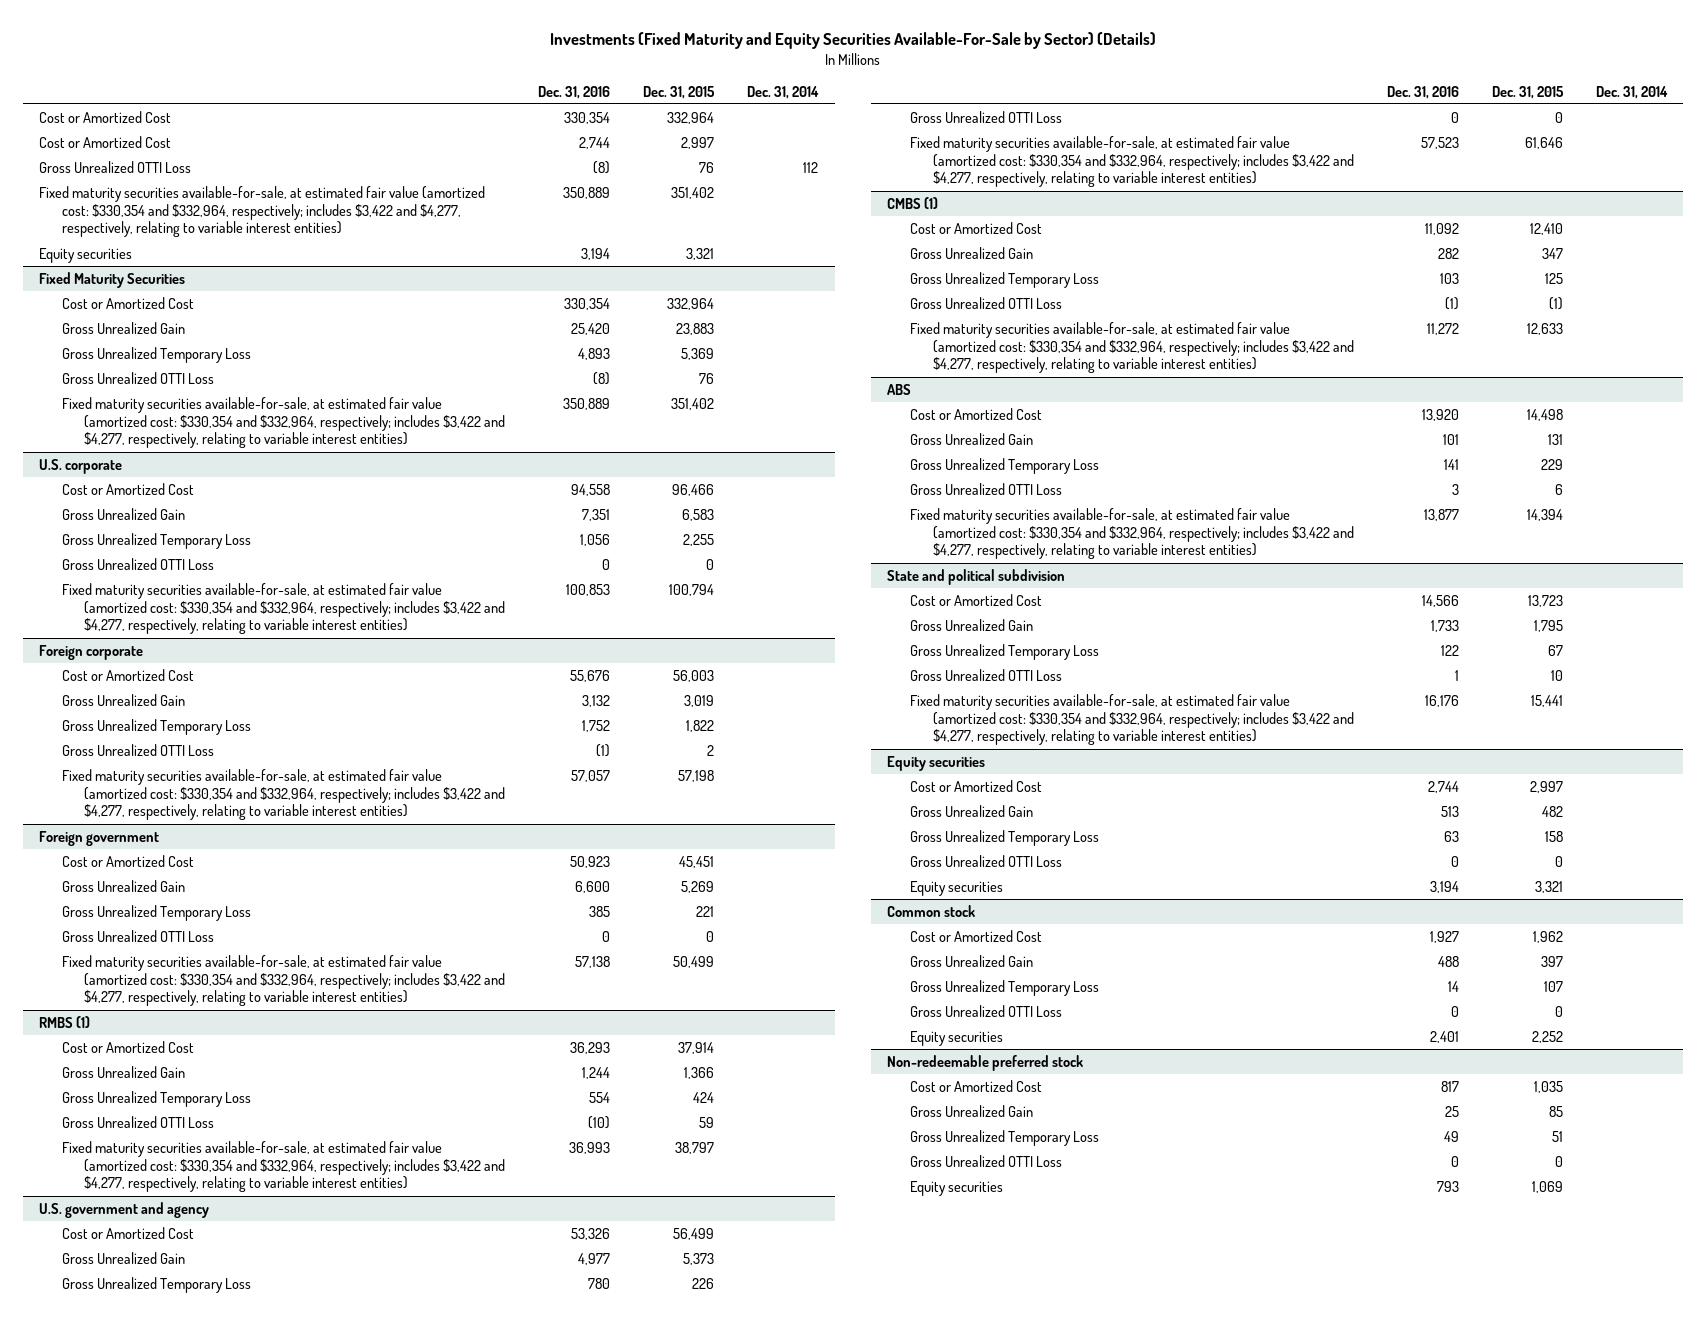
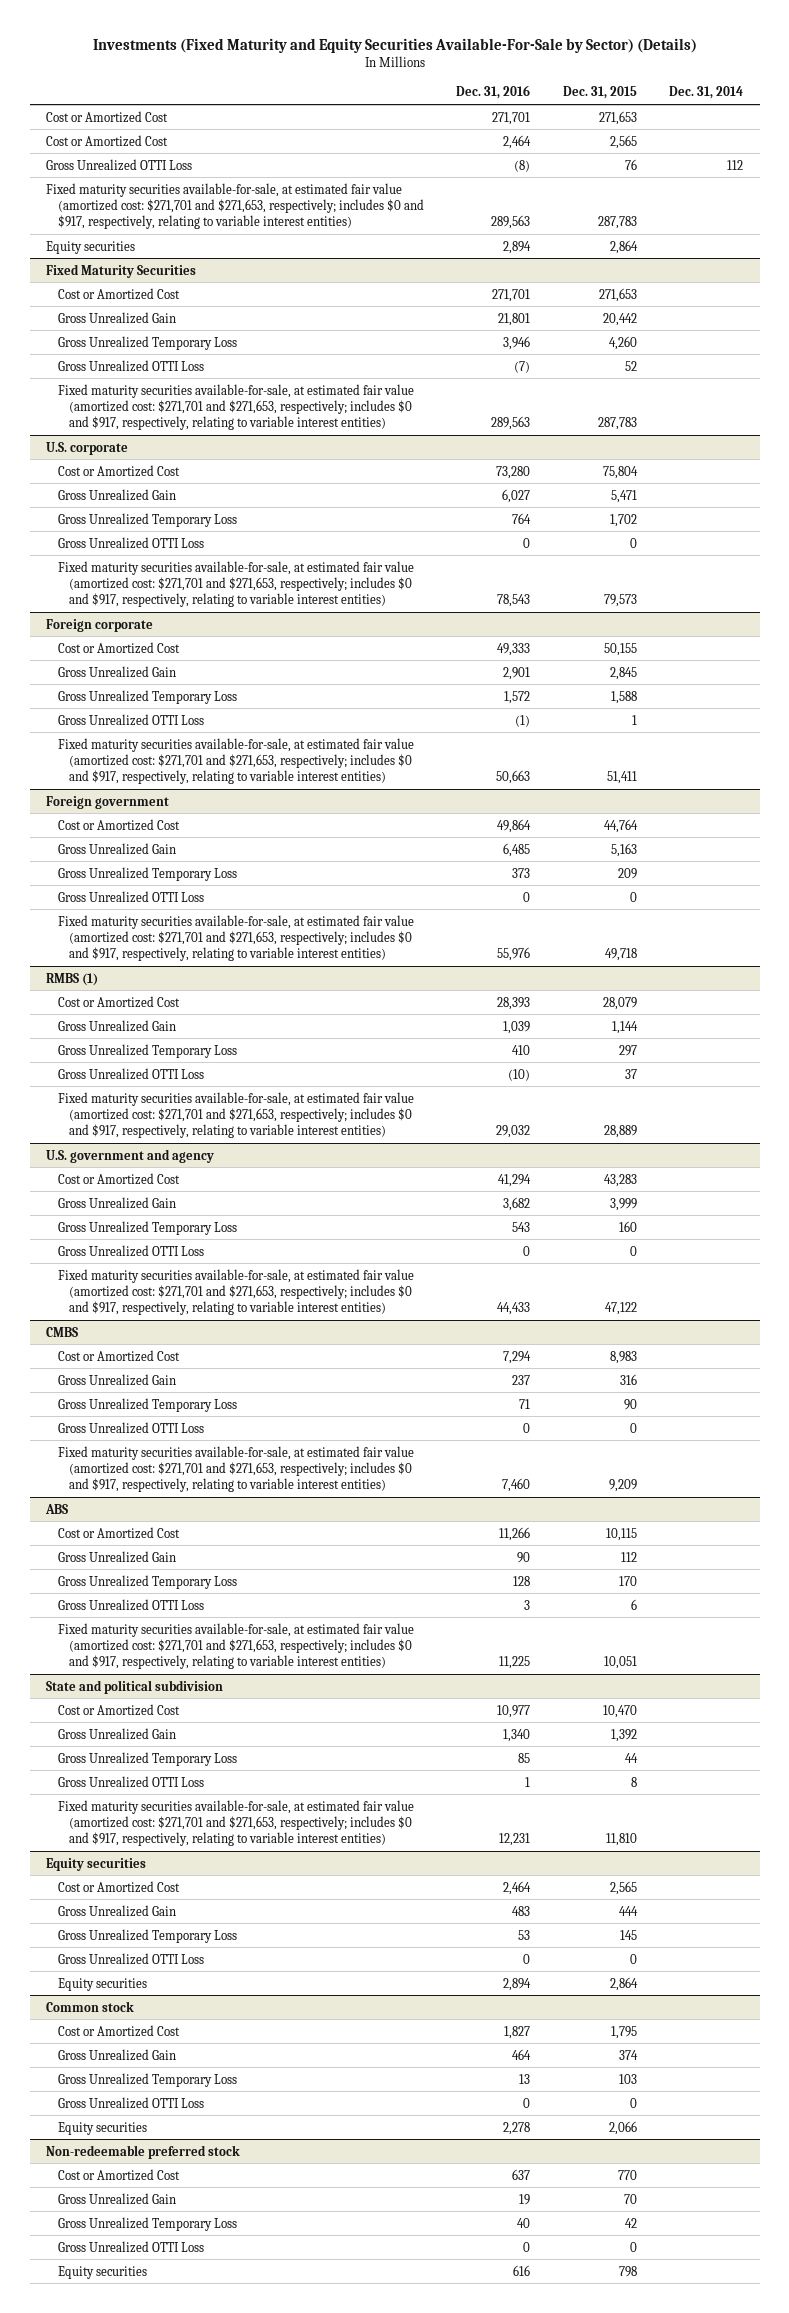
- Cost or Amortized Cost | 330,354 | 332,964 |
- Cost or Amortized Cost | 2,744 | 2,997 |
+ Cost or Amortized Cost | 271,701 | 271,653 |
+ Cost or Amortized Cost | 2,464 | 2,565 |
- Fixed maturity securities available-for-sale, at estimated fair value (amortized cost: $330,354 and $332,964, respectively; includes $3,422 and $4,277, respectively, relating to variable interest entities) | 350,889 | 351,402 |
- Equity securities | 3,194 | 3,321 |
+ Fixed maturity securities available-for-sale, at estimated fair value (amortized cost: $271,701 and $271,653, respectively; includes $0 and $917, respectively, relating to variable interest entities) | 289,563 | 287,783 |
+ Equity securities | 2,894 | 2,864 |
@ Fixed Maturity Securities
- Cost or Amortized Cost | 330,354 | 332,964 |
- Gross Unrealized Gain | 25,420 | 23,883 |
- Gross Unrealized Temporary Loss | 4,893 | 5,369 |
- Gross Unrealized OTTI Loss | (8) | 76 |
- Fixed maturity securities available-for-sale, at estimated fair value (amortized cost: $330,354 and $332,964, respectively; includes $3,422 and $4,277, respectively, relating to variable interest entities) | 350,889 | 351,402 |
+ Cost or Amortized Cost | 271,701 | 271,653 |
+ Gross Unrealized Gain | 21,801 | 20,442 |
+ Gross Unrealized Temporary Loss | 3,946 | 4,260 |
+ Gross Unrealized OTTI Loss | (7) | 52 |
+ Fixed maturity securities available-for-sale, at estimated fair value (amortized cost: $271,701 and $271,653, respectively; includes $0 and $917, respectively, relating to variable interest entities) | 289,563 | 287,783 |
@ U.S. corporate
- Cost or Amortized Cost | 94,558 | 96,466 |
- Gross Unrealized Gain | 7,351 | 6,583 |
- Gross Unrealized Temporary Loss | 1,056 | 2,255 |
+ Cost or Amortized Cost | 73,280 | 75,804 |
+ Gross Unrealized Gain | 6,027 | 5,471 |
+ Gross Unrealized Temporary Loss | 764 | 1,702 |
- Fixed maturity securities available-for-sale, at estimated fair value (amortized cost: $330,354 and $332,964, respectively; includes $3,422 and $4,277, respectively, relating to variable interest entities) | 100,853 | 100,794 |
+ Fixed maturity securities available-for-sale, at estimated fair value (amortized cost: $271,701 and $271,653, respectively; includes $0 and $917, respectively, relating to variable interest entities) | 78,543 | 79,573 |
@ Foreign corporate
- Cost or Amortized Cost | 55,676 | 56,003 |
- Gross Unrealized Gain | 3,132 | 3,019 |
- Gross Unrealized Temporary Loss | 1,752 | 1,822 |
- Gross Unrealized OTTI Loss | (1) | 2 |
- Fixed maturity securities available-for-sale, at estimated fair value (amortized cost: $330,354 and $332,964, respectively; includes $3,422 and $4,277, respectively, relating to variable interest entities) | 57,057 | 57,198 |
+ Cost or Amortized Cost | 49,333 | 50,155 |
+ Gross Unrealized Gain | 2,901 | 2,845 |
+ Gross Unrealized Temporary Loss | 1,572 | 1,588 |
+ Gross Unrealized OTTI Loss | (1) | 1 |
+ Fixed maturity securities available-for-sale, at estimated fair value (amortized cost: $271,701 and $271,653, respectively; includes $0 and $917, respectively, relating to variable interest entities) | 50,663 | 51,411 |
@ Foreign government
- Cost or Amortized Cost | 50,923 | 45,451 |
- Gross Unrealized Gain | 6,600 | 5,269 |
- Gross Unrealized Temporary Loss | 385 | 221 |
+ Cost or Amortized Cost | 49,864 | 44,764 |
+ Gross Unrealized Gain | 6,485 | 5,163 |
+ Gross Unrealized Temporary Loss | 373 | 209 |
- Fixed maturity securities available-for-sale, at estimated fair value (amortized cost: $330,354 and $332,964, respectively; includes $3,422 and $4,277, respectively, relating to variable interest entities) | 57,138 | 50,499 |
+ Fixed maturity securities available-for-sale, at estimated fair value (amortized cost: $271,701 and $271,653, respectively; includes $0 and $917, respectively, relating to variable interest entities) | 55,976 | 49,718 |
@ RMBS (1)
- Cost or Amortized Cost | 36,293 | 37,914 |
- Gross Unrealized Gain | 1,244 | 1,366 |
- Gross Unrealized Temporary Loss | 554 | 424 |
- Gross Unrealized OTTI Loss | (10) | 59 |
- Fixed maturity securities available-for-sale, at estimated fair value (amortized cost: $330,354 and $332,964, respectively; includes $3,422 and $4,277, respectively, relating to variable interest entities) | 36,993 | 38,797 |
+ Cost or Amortized Cost | 28,393 | 28,079 |
+ Gross Unrealized Gain | 1,039 | 1,144 |
+ Gross Unrealized Temporary Loss | 410 | 297 |
+ Gross Unrealized OTTI Loss | (10) | 37 |
+ Fixed maturity securities available-for-sale, at estimated fair value (amortized cost: $271,701 and $271,653, respectively; includes $0 and $917, respectively, relating to variable interest entities) | 29,032 | 28,889 |
@ U.S. government and agency
- Cost or Amortized Cost | 53,326 | 56,499 |
- Gross Unrealized Gain | 4,977 | 5,373 |
- Gross Unrealized Temporary Loss | 780 | 226 |
+ Cost or Amortized Cost | 41,294 | 43,283 |
+ Gross Unrealized Gain | 3,682 | 3,999 |
+ Gross Unrealized Temporary Loss | 543 | 160 |
- Fixed maturity securities available-for-sale, at estimated fair value (amortized cost: $330,354 and $332,964, respectively; includes $3,422 and $4,277, respectively, relating to variable interest entities) | 57,523 | 61,646 |
- CMBS (1)
- Cost or Amortized Cost | 11,092 | 12,410 |
- Gross Unrealized Gain | 282 | 347 |
- Gross Unrealized Temporary Loss | 103 | 125 |
- Gross Unrealized OTTI Loss | (1) | (1) |
- Fixed maturity securities available-for-sale, at estimated fair value (amortized cost: $330,354 and $332,964, respectively; includes $3,422 and $4,277, respectively, relating to variable interest entities) | 11,272 | 12,633 |
@ U.S. government and agency
+ Fixed maturity securities available-for-sale, at estimated fair value (amortized cost: $271,701 and $271,653, respectively; includes $0 and $917, respectively, relating to variable interest entities) | 44,433 | 47,122 |
+ CMBS
+ Cost or Amortized Cost | 7,294 | 8,983 |
+ Gross Unrealized Gain | 237 | 316 |
+ Gross Unrealized Temporary Loss | 71 | 90 |
+ Gross Unrealized OTTI Loss | 0 | 0 |
+ Fixed maturity securities available-for-sale, at estimated fair value (amortized cost: $271,701 and $271,653, respectively; includes $0 and $917, respectively, relating to variable interest entities) | 7,460 | 9,209 |
@ ABS
- Cost or Amortized Cost | 13,920 | 14,498 |
- Gross Unrealized Gain | 101 | 131 |
- Gross Unrealized Temporary Loss | 141 | 229 |
+ Cost or Amortized Cost | 11,266 | 10,115 |
+ Gross Unrealized Gain | 90 | 112 |
+ Gross Unrealized Temporary Loss | 128 | 170 |
- Fixed maturity securities available-for-sale, at estimated fair value (amortized cost: $330,354 and $332,964, respectively; includes $3,422 and $4,277, respectively, relating to variable interest entities) | 13,877 | 14,394 |
+ Fixed maturity securities available-for-sale, at estimated fair value (amortized cost: $271,701 and $271,653, respectively; includes $0 and $917, respectively, relating to variable interest entities) | 11,225 | 10,051 |
@ State and political subdivision
- Cost or Amortized Cost | 14,566 | 13,723 |
- Gross Unrealized Gain | 1,733 | 1,795 |
- Gross Unrealized Temporary Loss | 122 | 67 |
- Gross Unrealized OTTI Loss | 1 | 10 |
- Fixed maturity securities available-for-sale, at estimated fair value (amortized cost: $330,354 and $332,964, respectively; includes $3,422 and $4,277, respectively, relating to variable interest entities) | 16,176 | 15,441 |
+ Cost or Amortized Cost | 10,977 | 10,470 |
+ Gross Unrealized Gain | 1,340 | 1,392 |
+ Gross Unrealized Temporary Loss | 85 | 44 |
+ Gross Unrealized OTTI Loss | 1 | 8 |
+ Fixed maturity securities available-for-sale, at estimated fair value (amortized cost: $271,701 and $271,653, respectively; includes $0 and $917, respectively, relating to variable interest entities) | 12,231 | 11,810 |
@ Equity securities
- Cost or Amortized Cost | 2,744 | 2,997 |
- Gross Unrealized Gain | 513 | 482 |
- Gross Unrealized Temporary Loss | 63 | 158 |
+ Cost or Amortized Cost | 2,464 | 2,565 |
+ Gross Unrealized Gain | 483 | 444 |
+ Gross Unrealized Temporary Loss | 53 | 145 |
- Equity securities | 3,194 | 3,321 |
+ Equity securities | 2,894 | 2,864 |
@ Common stock
- Cost or Amortized Cost | 1,927 | 1,962 |
- Gross Unrealized Gain | 488 | 397 |
- Gross Unrealized Temporary Loss | 14 | 107 |
+ Cost or Amortized Cost | 1,827 | 1,795 |
+ Gross Unrealized Gain | 464 | 374 |
+ Gross Unrealized Temporary Loss | 13 | 103 |
- Equity securities | 2,401 | 2,252 |
+ Equity securities | 2,278 | 2,066 |
@ Non-redeemable preferred stock
- Cost or Amortized Cost | 817 | 1,035 |
- Gross Unrealized Gain | 25 | 85 |
- Gross Unrealized Temporary Loss | 49 | 51 |
+ Cost or Amortized Cost | 637 | 770 |
+ Gross Unrealized Gain | 19 | 70 |
+ Gross Unrealized Temporary Loss | 40 | 42 |
- Equity securities | 793 | 1,069 |
+ Equity securities | 616 | 798 |

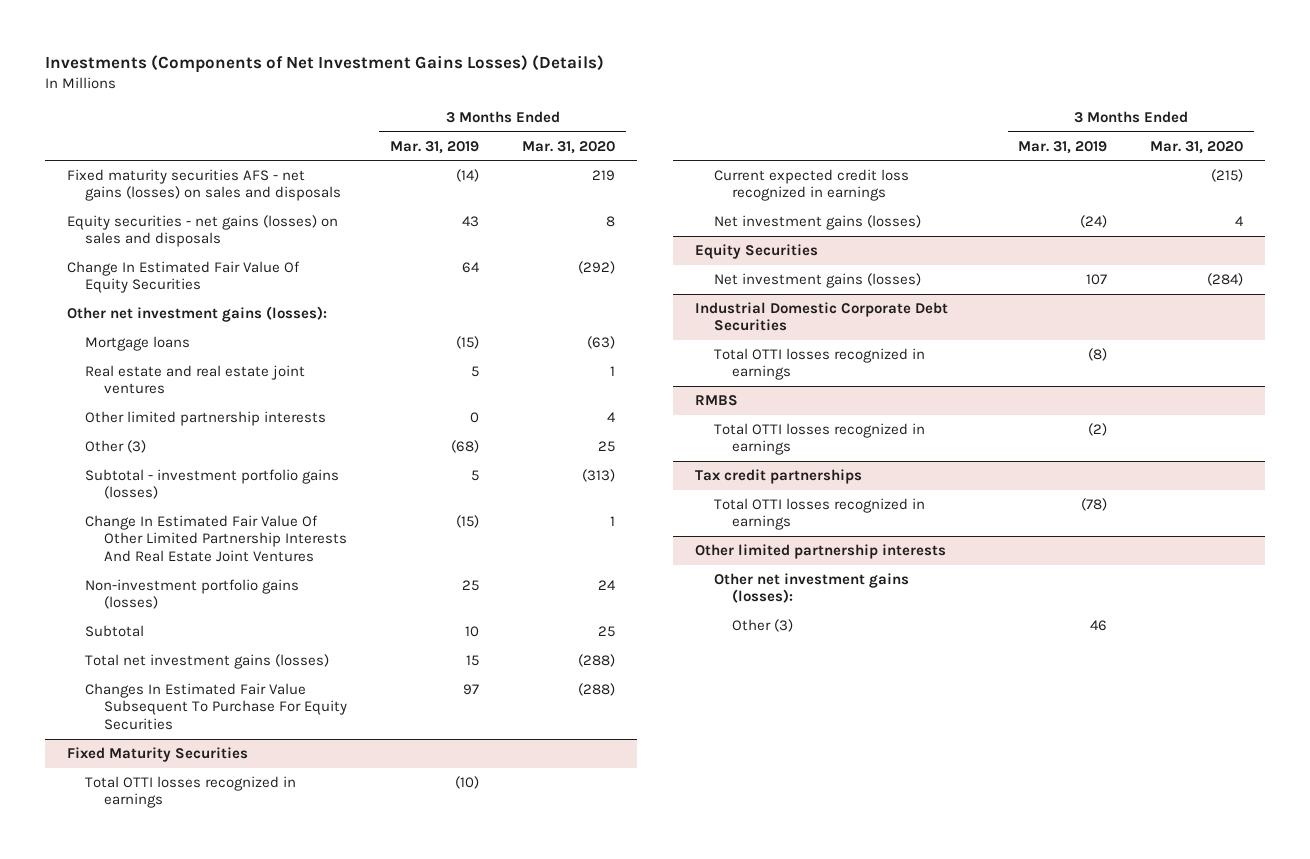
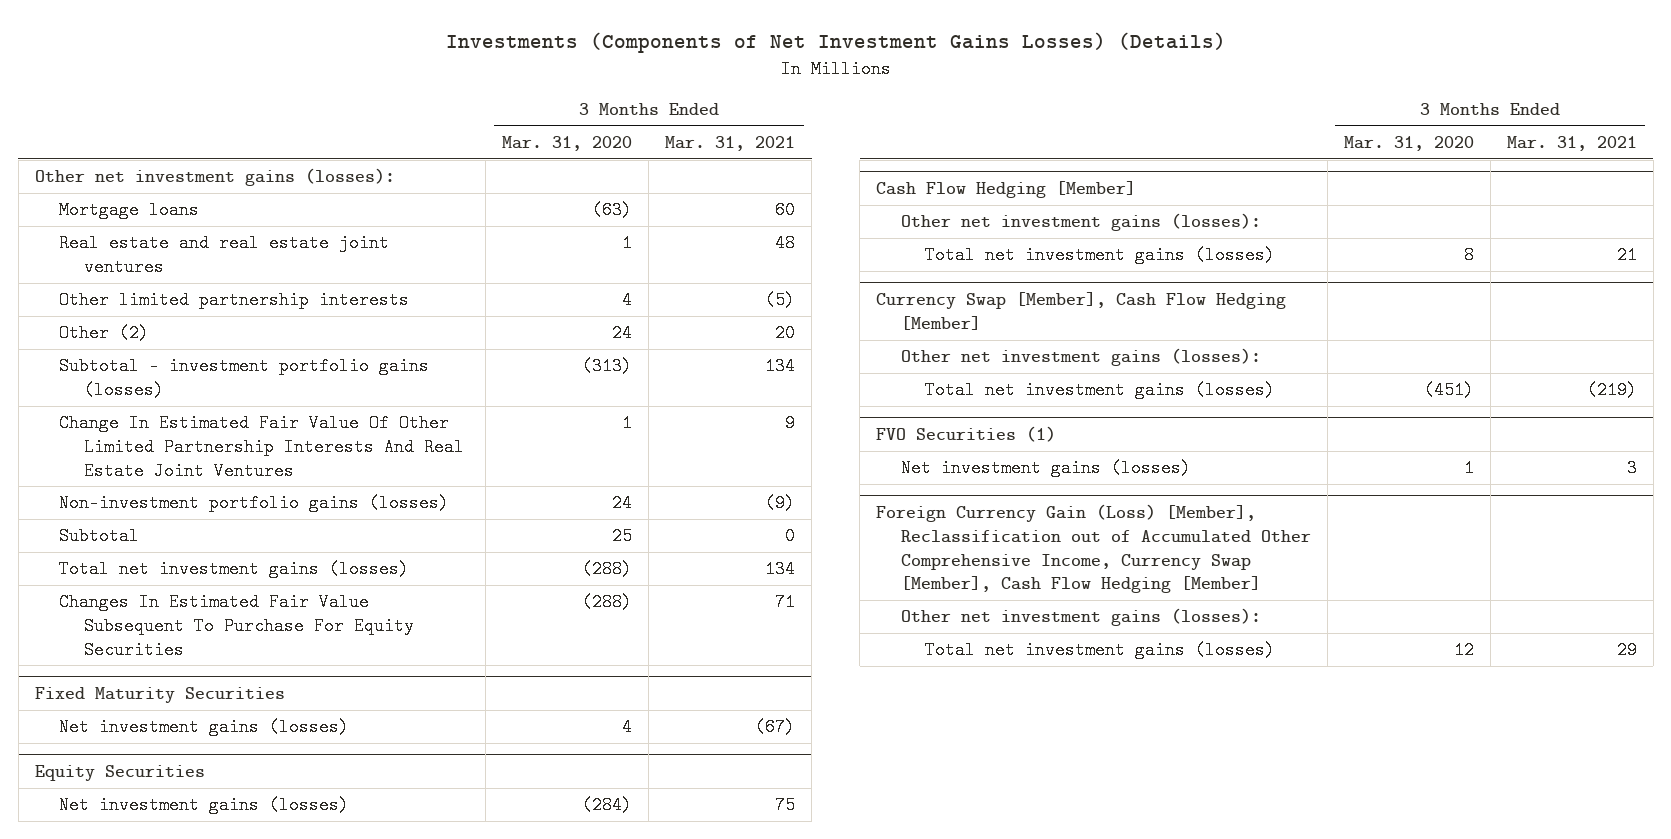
- | 3 Months Ended Mar. 31, 2019 | 3 Months Ended Mar. 31, 2020
+ | 3 Months Ended Mar. 31, 2020 | 3 Months Ended Mar. 31, 2021
- Fixed maturity securities AFS - net gains (losses) on sales and disposals | (14) | 219
- Equity securities - net gains (losses) on sales and disposals | 43 | 8
- Change In Estimated Fair Value Of Equity Securities | 64 | (292)
- Other (3) | (68) | 25
+ Other (2) | 24 | 20
@ Fixed Maturity Securities
- Total OTTI losses recognized in earnings | (10) |
- Current expected credit loss recognized in earnings | | (215)
- Industrial Domestic Corporate Debt Securities
- Total OTTI losses recognized in earnings | (8) |
- RMBS
- Total OTTI losses recognized in earnings | (2) |
- Tax credit partnerships
- Total OTTI losses recognized in earnings | (78) |
- Other limited partnership interests
+ Cash Flow Hedging [Member]
- Other (3) | 46 |
+ Total net investment gains (losses) | 8 | 21
+ Currency Swap [Member], Cash Flow Hedging [Member]
+ Other net investment gains (losses):
+ Total net investment gains (losses) | (451) | (219)
+ FVO Securities (1)
+ Net investment gains (losses) | 1 | 3
+ Foreign Currency Gain (Loss) [Member], Reclassification out of Accumulated Other Comprehensive Income, Currency Swap [Member], Cash Flow Hedging [Member]
+ Other net investment gains (losses):
+ Total net investment gains (losses) | 12 | 29

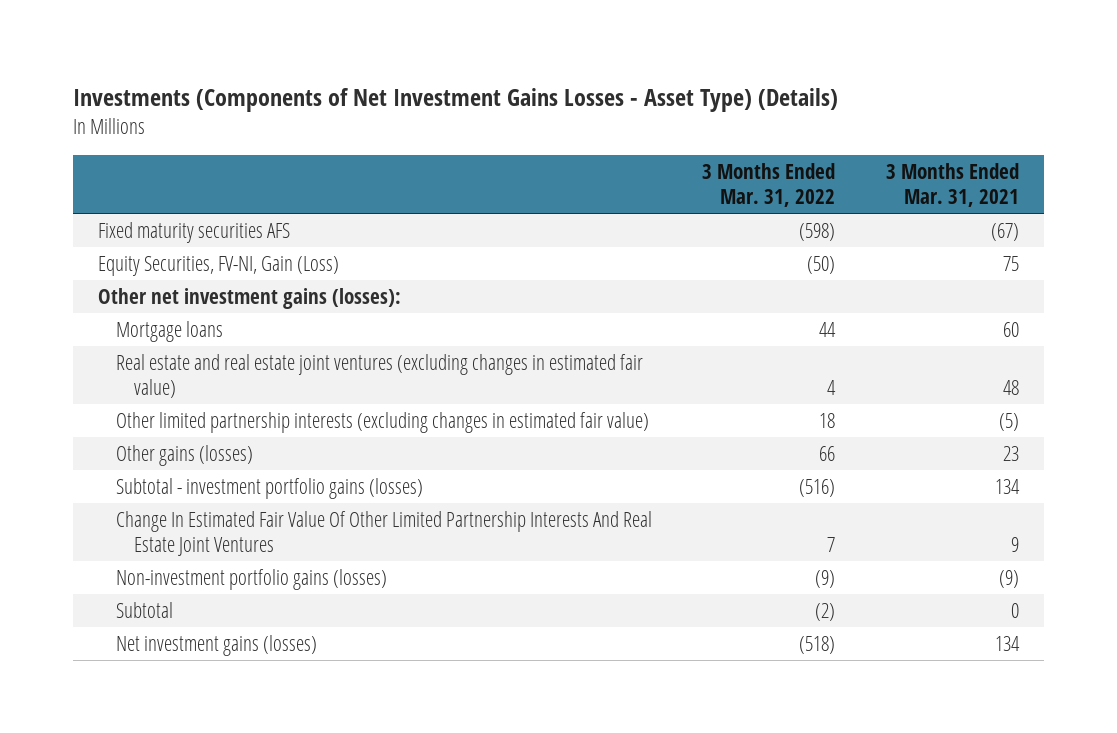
- Investments (Components of Net Investment Gains Losses) (Details)
+ Investments (Components of Net Investment Gains Losses - Asset Type) (Details)
- | 3 Months Ended Mar. 31, 2020 | 3 Months Ended Mar. 31, 2021
+ | 3 Months Ended Mar. 31, 2022 | 3 Months Ended Mar. 31, 2021
+ Fixed maturity securities AFS | (598) | (67)
+ Equity Securities, FV-NI, Gain (Loss) | (50) | 75
- Real estate and real estate joint ventures | 1 | 48
- Other limited partnership interests | 4 | (5)
- Other (2) | 24 | 20
+ Real estate and real estate joint ventures (excluding changes in estimated fair value) | 4 | 48
+ Other limited partnership interests (excluding changes in estimated fair value) | 18 | (5)
+ Other gains (losses) | 66 | 23
- Total net investment gains (losses) | (288) | 134
- Changes In Estimated Fair Value Subsequent To Purchase For Equity Securities | (288) | 71
- Fixed Maturity Securities
- Net investment gains (losses) | 4 | (67)
- Equity Securities
- Net investment gains (losses) | (284) | 75
- Cash Flow Hedging [Member]
- Other net investment gains (losses):
- Total net investment gains (losses) | 8 | 21
- Currency Swap [Member], Cash Flow Hedging [Member]
- Other net investment gains (losses):
- Total net investment gains (losses) | (451) | (219)
- FVO Securities (1)
- Net investment gains (losses) | 1 | 3
- Foreign Currency Gain (Loss) [Member], Reclassification out of Accumulated Other Comprehensive Income, Currency Swap [Member], Cash Flow Hedging [Member]
- Other net investment gains (losses):
- Total net investment gains (losses) | 12 | 29
+ Net investment gains (losses) | (518) | 134

